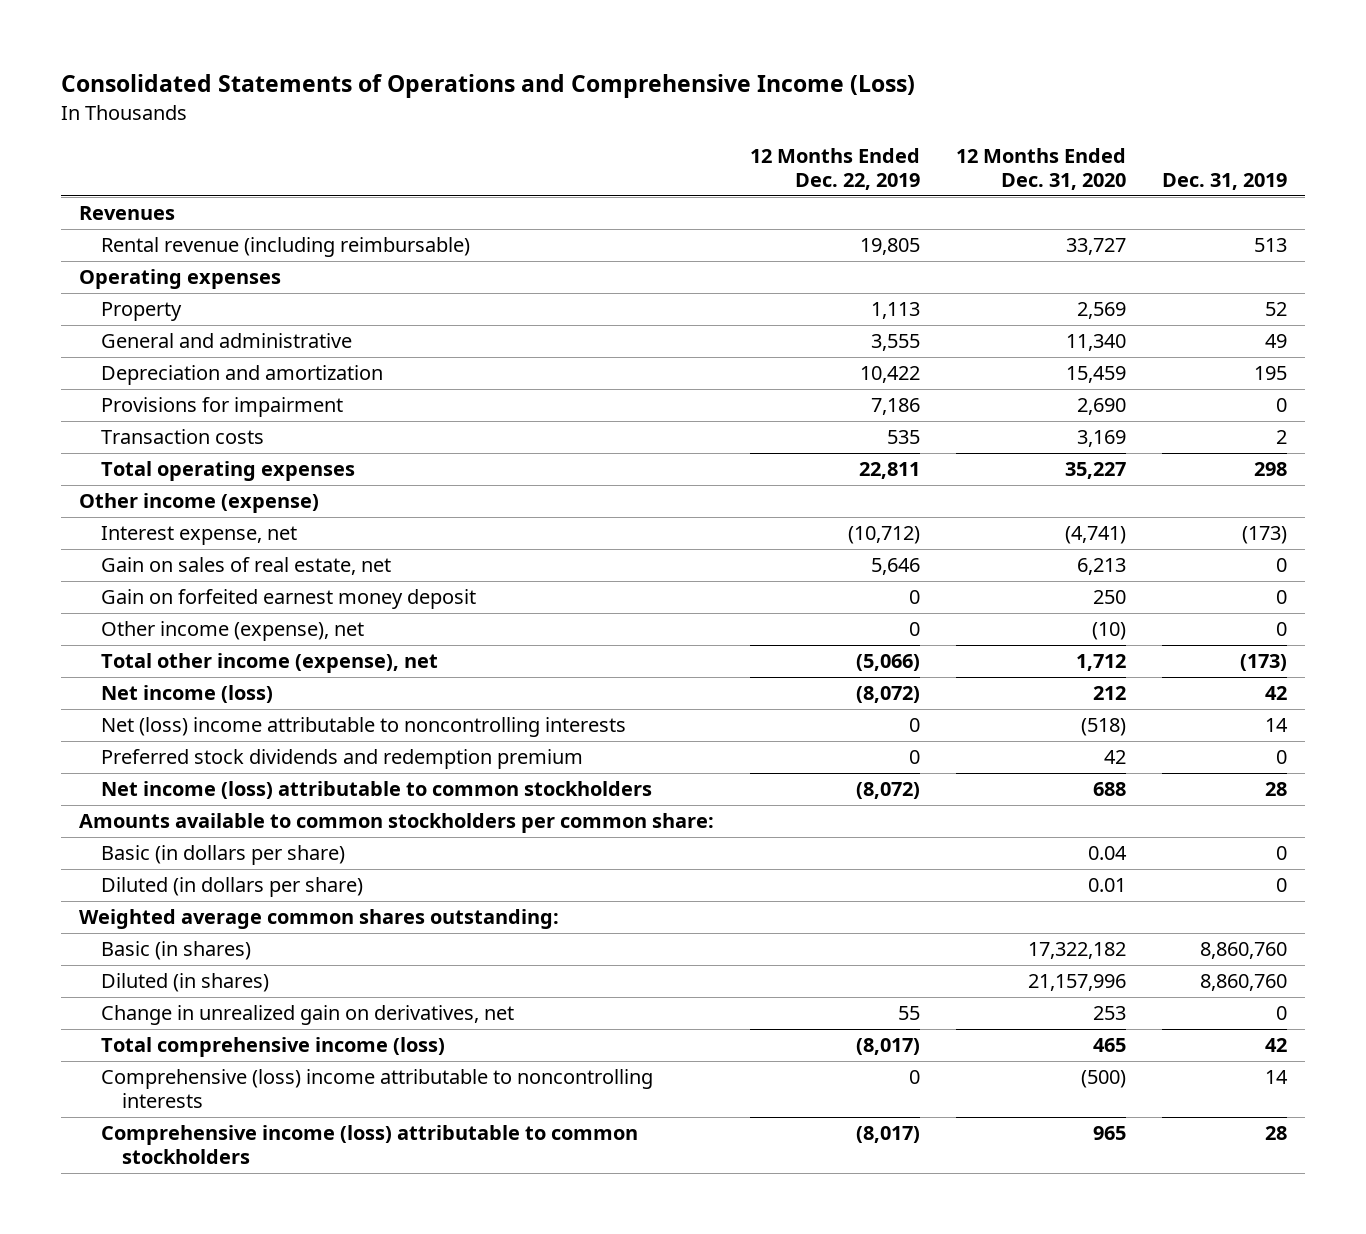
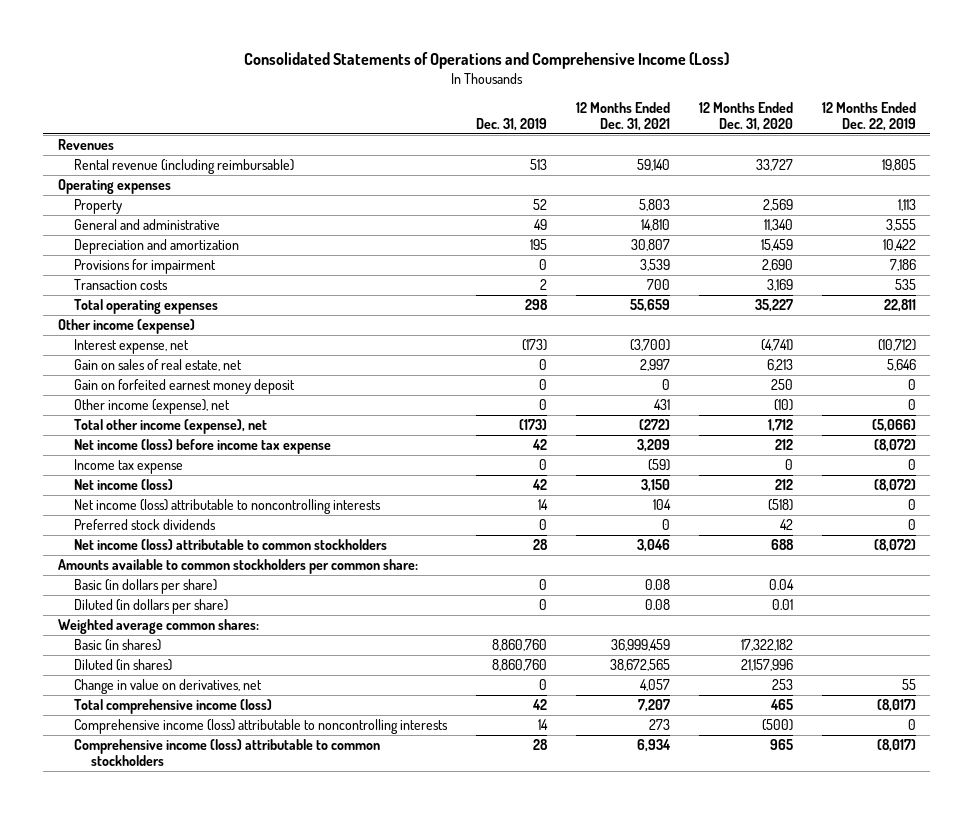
- | 12 Months Ended Dec. 22, 2019 | 12 Months Ended Dec. 31, 2020 | Dec. 31, 2019
+ | Dec. 31, 2019 | 12 Months Ended Dec. 31, 2021 | 12 Months Ended Dec. 31, 2020 | 12 Months Ended Dec. 22, 2019
+ Net income (loss) before income tax expense | 42 | 3,209 | 212 | (8,072)
+ Income tax expense | 0 | (59) | 0 | 0
- Net (loss) income attributable to noncontrolling interests | 0 | (518) | 14
- Preferred stock dividends and redemption premium | 0 | 42 | 0
+ Net income (loss) attributable to noncontrolling interests | 14 | 104 | (518) | 0
+ Preferred stock dividends | 0 | 0 | 42 | 0
- Weighted average common shares outstanding:
+ Weighted average common shares:
- Change in unrealized gain on derivatives, net | 55 | 253 | 0
+ Change in value on derivatives, net | 0 | 4,057 | 253 | 55
- Comprehensive (loss) income attributable to noncontrolling interests | 0 | (500) | 14
+ Comprehensive income (loss) attributable to noncontrolling interests | 14 | 273 | (500) | 0

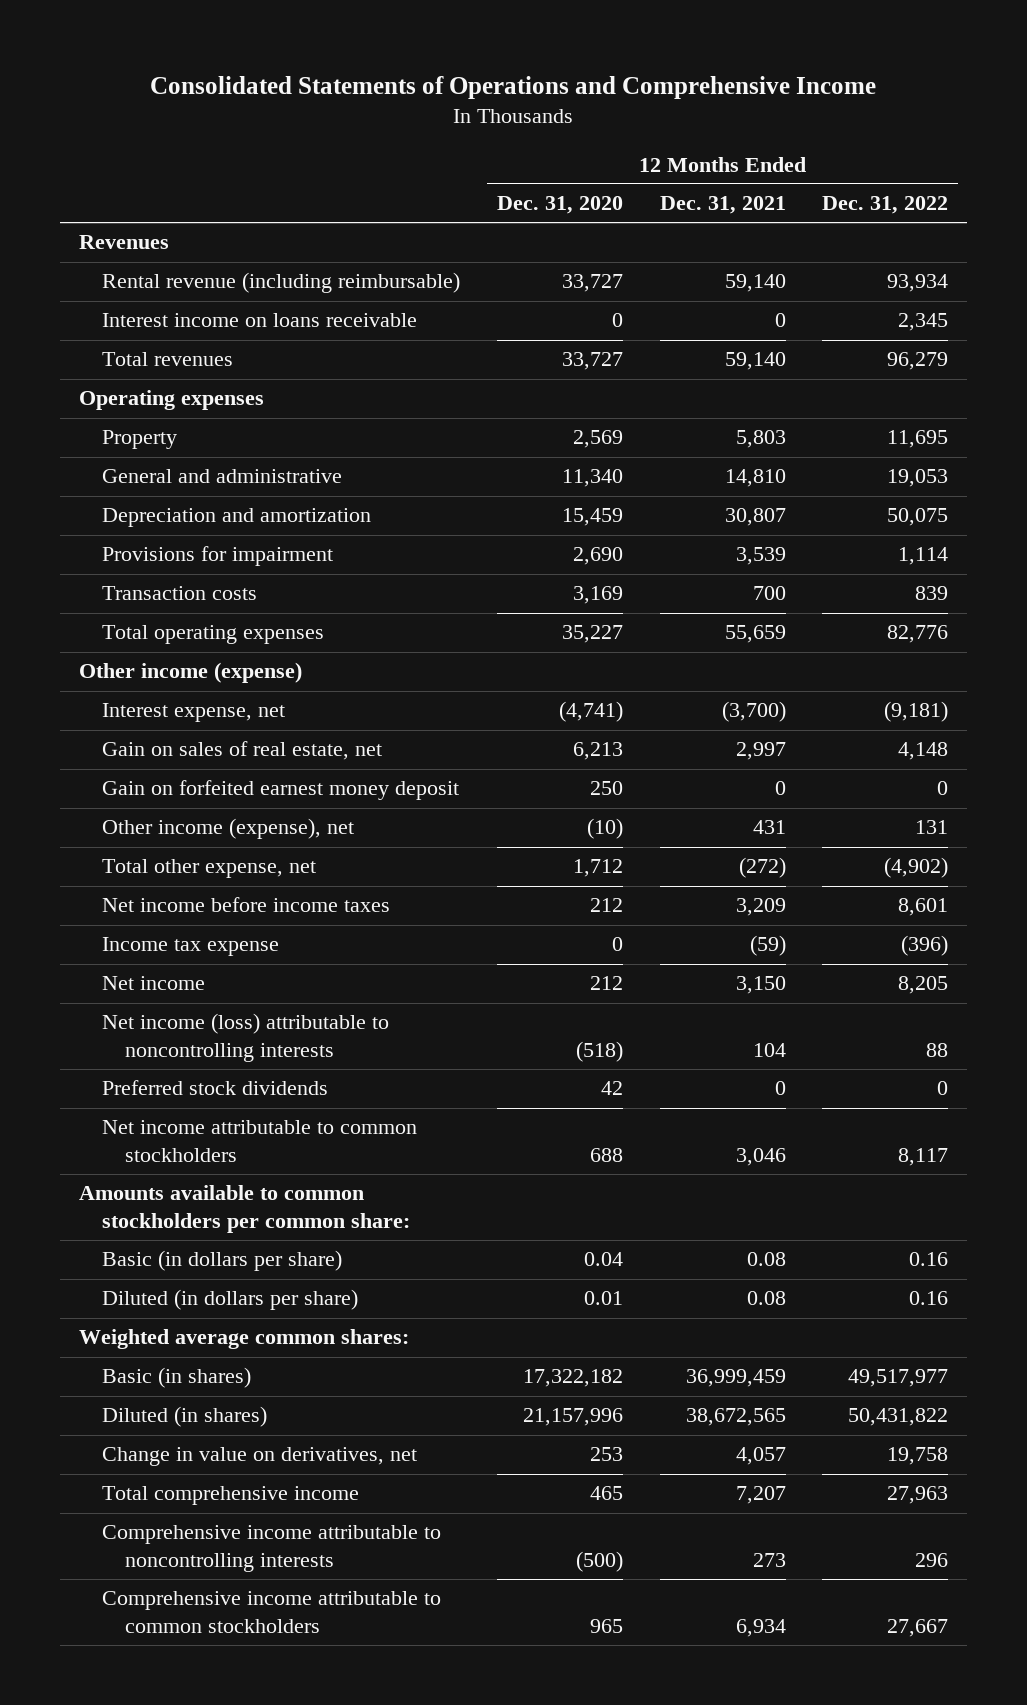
- Consolidated Statements of Operations and Comprehensive Income (Loss)
+ Consolidated Statements of Operations and Comprehensive Income
- | Dec. 31, 2019 | 12 Months Ended Dec. 31, 2021 | 12 Months Ended Dec. 31, 2020 | 12 Months Ended Dec. 22, 2019
+ | 12 Months Ended Dec. 31, 2020 | 12 Months Ended Dec. 31, 2021 | 12 Months Ended Dec. 31, 2022
+ Interest income on loans receivable | 0 | 0 | 2,345
+ Total revenues | 33,727 | 59,140 | 96,279
- Total other income (expense), net | (173) | (272) | 1,712 | (5,066)
- Net income (loss) before income tax expense | 42 | 3,209 | 212 | (8,072)
+ Total other expense, net | 1,712 | (272) | (4,902)
+ Net income before income taxes | 212 | 3,209 | 8,601
- Net income (loss) | 42 | 3,150 | 212 | (8,072)
+ Net income | 212 | 3,150 | 8,205
- Net income (loss) attributable to common stockholders | 28 | 3,046 | 688 | (8,072)
+ Net income attributable to common stockholders | 688 | 3,046 | 8,117
- Total comprehensive income (loss) | 42 | 7,207 | 465 | (8,017)
- Comprehensive income (loss) attributable to noncontrolling interests | 14 | 273 | (500) | 0
- Comprehensive income (loss) attributable to common stockholders | 28 | 6,934 | 965 | (8,017)
+ Total comprehensive income | 465 | 7,207 | 27,963
+ Comprehensive income attributable to noncontrolling interests | (500) | 273 | 296
+ Comprehensive income attributable to common stockholders | 965 | 6,934 | 27,667

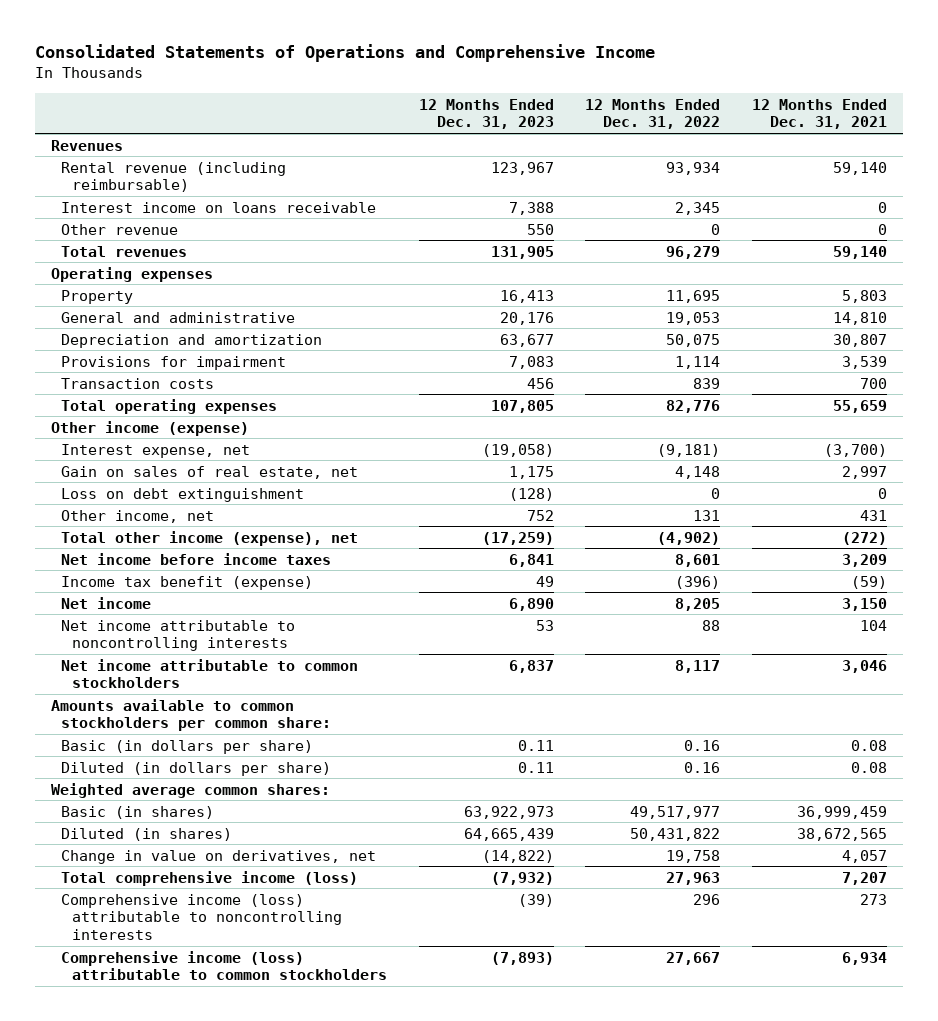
- | 12 Months Ended Dec. 31, 2020 | 12 Months Ended Dec. 31, 2021 | 12 Months Ended Dec. 31, 2022
+ | 12 Months Ended Dec. 31, 2023 | 12 Months Ended Dec. 31, 2022 | 12 Months Ended Dec. 31, 2021
+ Other revenue | 550 | 0 | 0
- Gain on forfeited earnest money deposit | 250 | 0 | 0
- Other income (expense), net | (10) | 431 | 131
- Total other expense, net | 1,712 | (272) | (4,902)
+ Loss on debt extinguishment | (128) | 0 | 0
+ Other income, net | 752 | 131 | 431
+ Total other income (expense), net | (17,259) | (4,902) | (272)
- Income tax expense | 0 | (59) | (396)
+ Income tax benefit (expense) | 49 | (396) | (59)
- Net income (loss) attributable to noncontrolling interests | (518) | 104 | 88
- Preferred stock dividends | 42 | 0 | 0
+ Net income attributable to noncontrolling interests | 53 | 88 | 104
- Total comprehensive income | 465 | 7,207 | 27,963
- Comprehensive income attributable to noncontrolling interests | (500) | 273 | 296
- Comprehensive income attributable to common stockholders | 965 | 6,934 | 27,667
+ Total comprehensive income (loss) | (7,932) | 27,963 | 7,207
+ Comprehensive income (loss) attributable to noncontrolling interests | (39) | 296 | 273
+ Comprehensive income (loss) attributable to common stockholders | (7,893) | 27,667 | 6,934

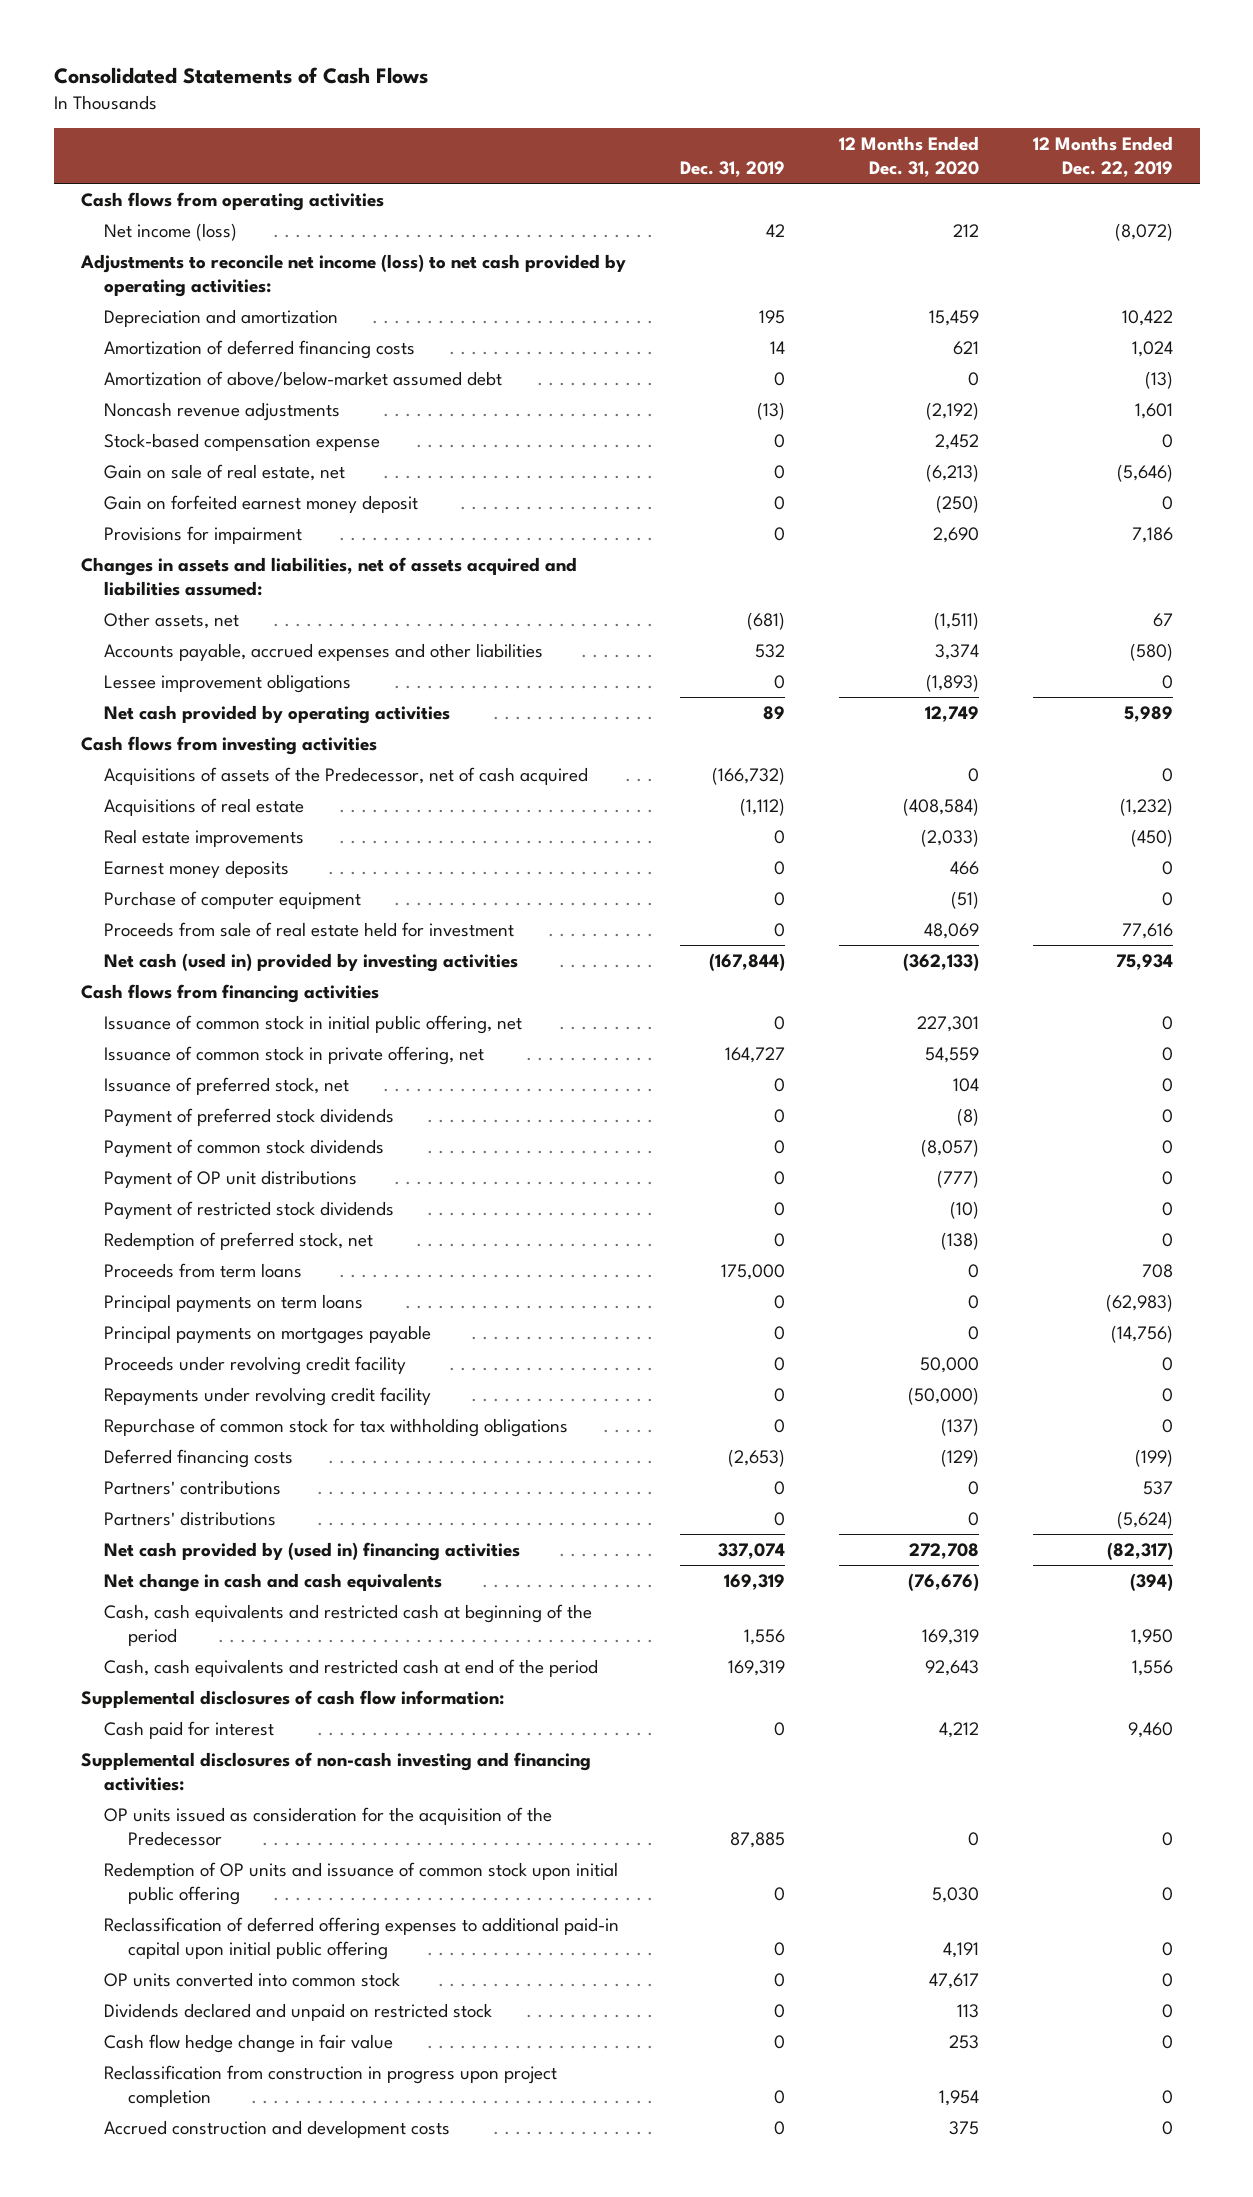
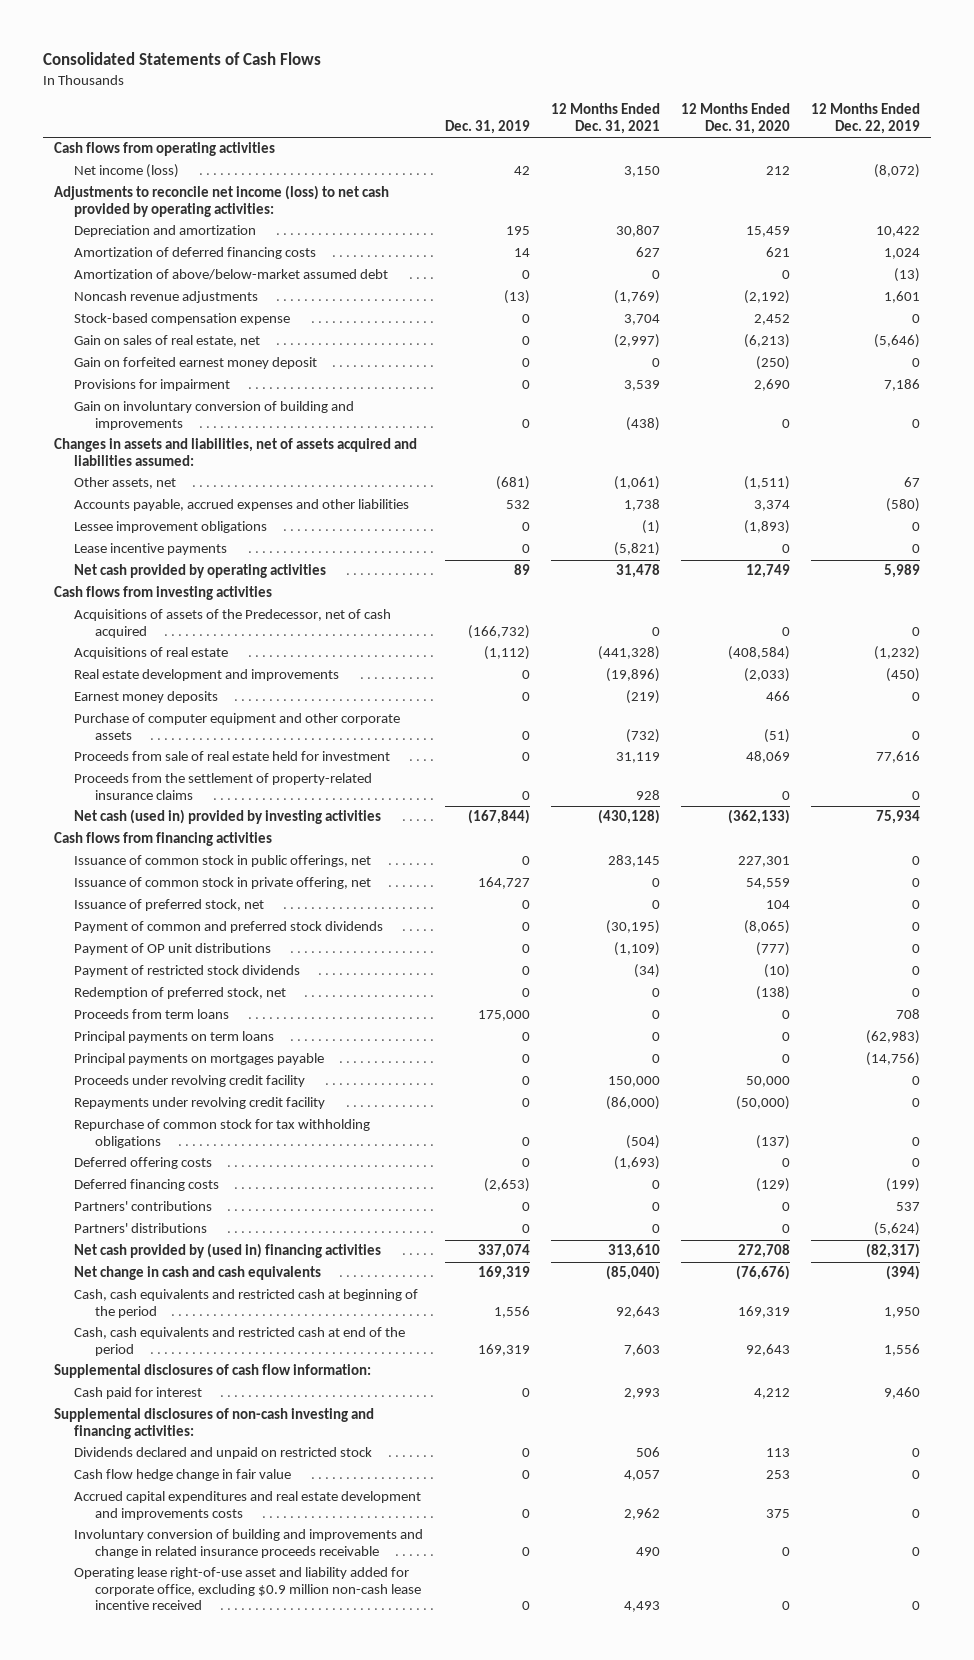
- | Dec. 31, 2019 | 12 Months Ended Dec. 31, 2020 | 12 Months Ended Dec. 22, 2019
+ | Dec. 31, 2019 | 12 Months Ended Dec. 31, 2021 | 12 Months Ended Dec. 31, 2020 | 12 Months Ended Dec. 22, 2019
- Gain on sale of real estate, net | 0 | (6,213) | (5,646)
+ Gain on sales of real estate, net | 0 | (2,997) | (6,213) | (5,646)
+ Gain on involuntary conversion of building and improvements | 0 | (438) | 0 | 0
+ Lease incentive payments | 0 | (5,821) | 0 | 0
- Real estate improvements | 0 | (2,033) | (450)
+ Real estate development and improvements | 0 | (19,896) | (2,033) | (450)
- Purchase of computer equipment | 0 | (51) | 0
+ Purchase of computer equipment and other corporate assets | 0 | (732) | (51) | 0
+ Proceeds from the settlement of property-related insurance claims | 0 | 928 | 0 | 0
- Issuance of common stock in initial public offering, net | 0 | 227,301 | 0
+ Issuance of common stock in public offerings, net | 0 | 283,145 | 227,301 | 0
- Payment of preferred stock dividends | 0 | (8) | 0
- Payment of common stock dividends | 0 | (8,057) | 0
+ Payment of common and preferred stock dividends | 0 | (30,195) | (8,065) | 0
+ Deferred offering costs | 0 | (1,693) | 0 | 0
- OP units issued as consideration for the acquisition of the Predecessor | 87,885 | 0 | 0
- Redemption of OP units and issuance of common stock upon initial public offering | 0 | 5,030 | 0
- Reclassification of deferred offering expenses to additional paid-in capital upon initial public offering | 0 | 4,191 | 0
- OP units converted into common stock | 0 | 47,617 | 0
- Reclassification from construction in progress upon project completion | 0 | 1,954 | 0
- Accrued construction and development costs | 0 | 375 | 0
+ Accrued capital expenditures and real estate development and improvements costs | 0 | 2,962 | 375 | 0
+ Involuntary conversion of building and improvements and change in related insurance proceeds receivable | 0 | 490 | 0 | 0
+ Operating lease right-of-use asset and liability added for corporate office, excluding $0.9 million non-cash lease incentive received | 0 | 4,493 | 0 | 0

